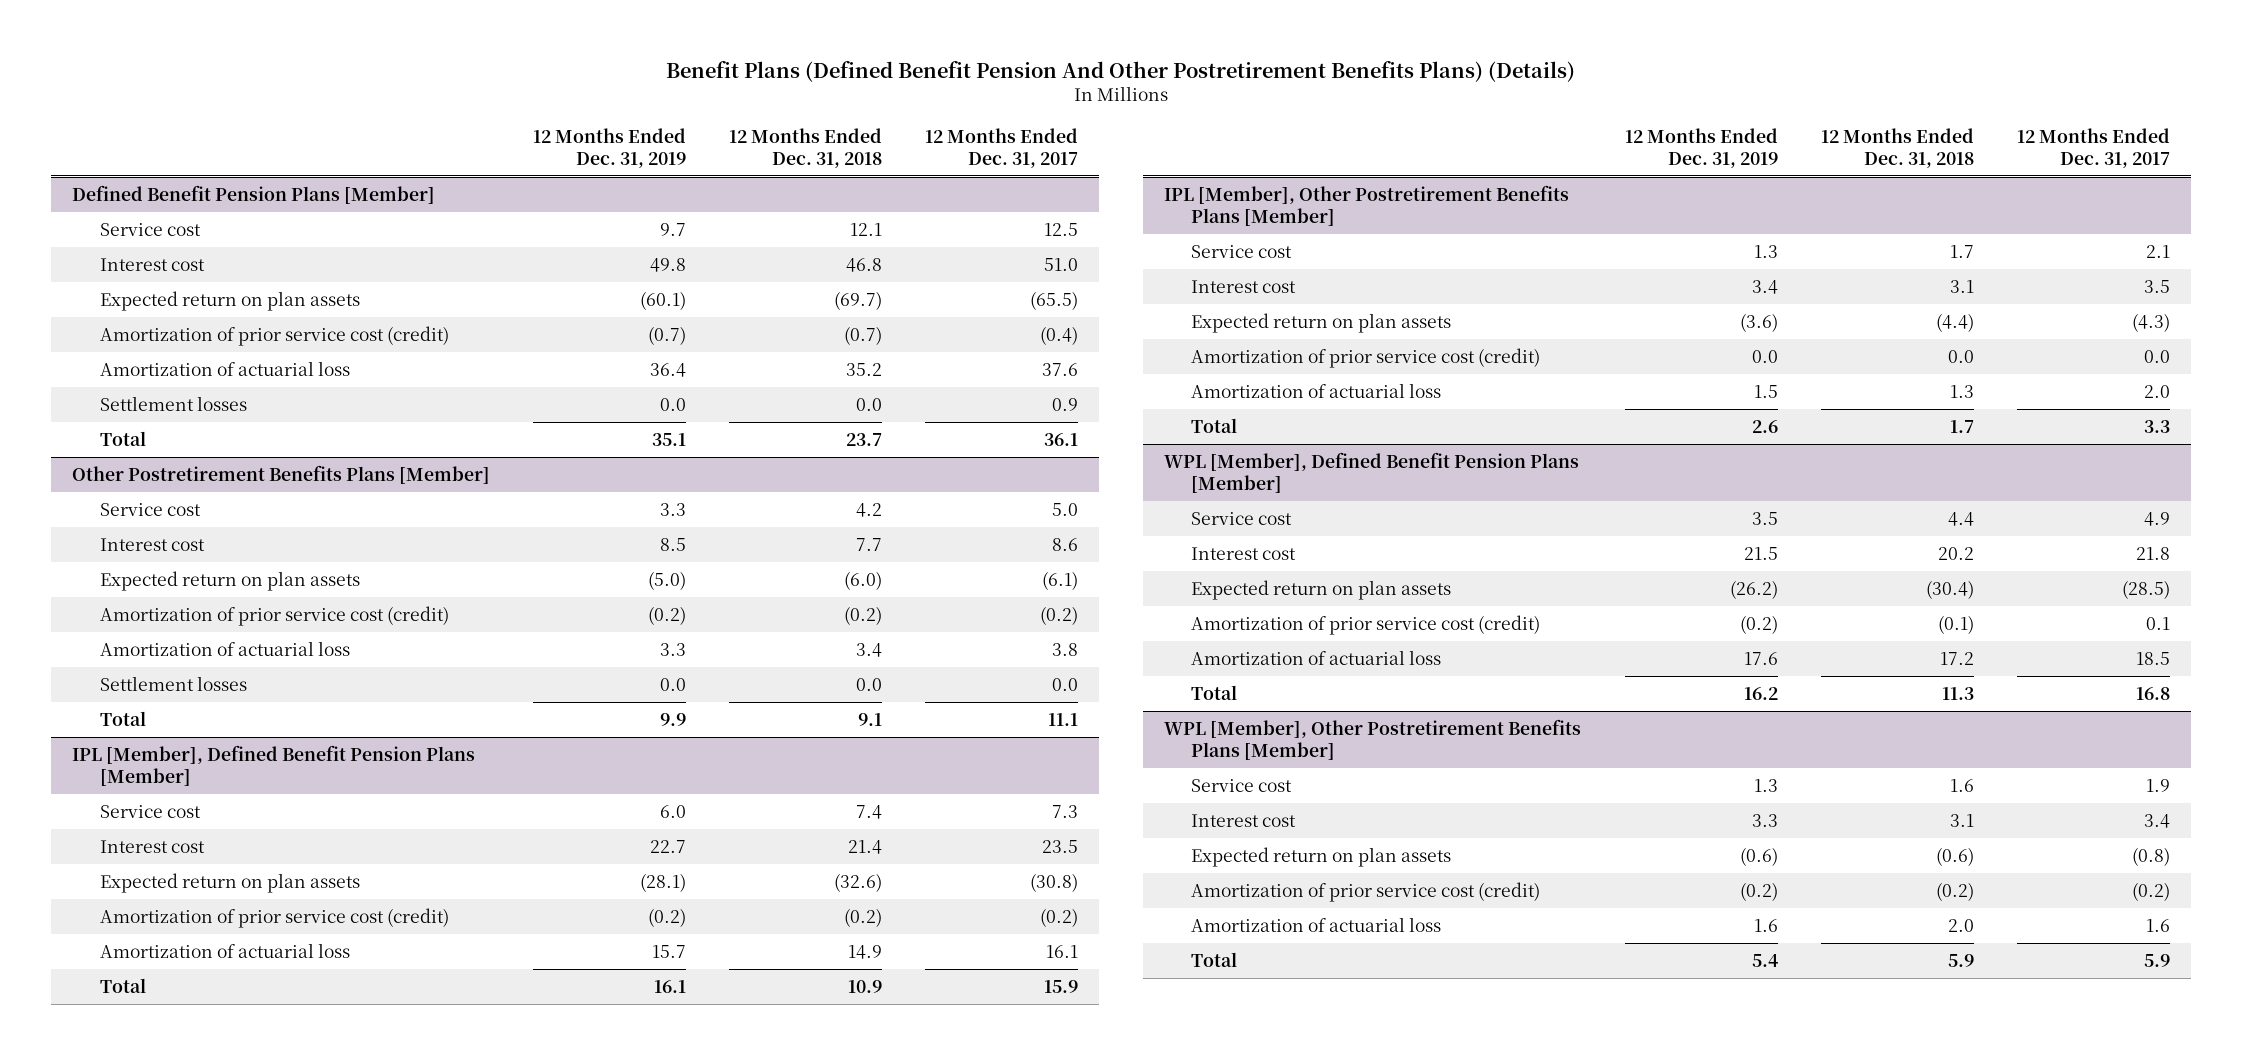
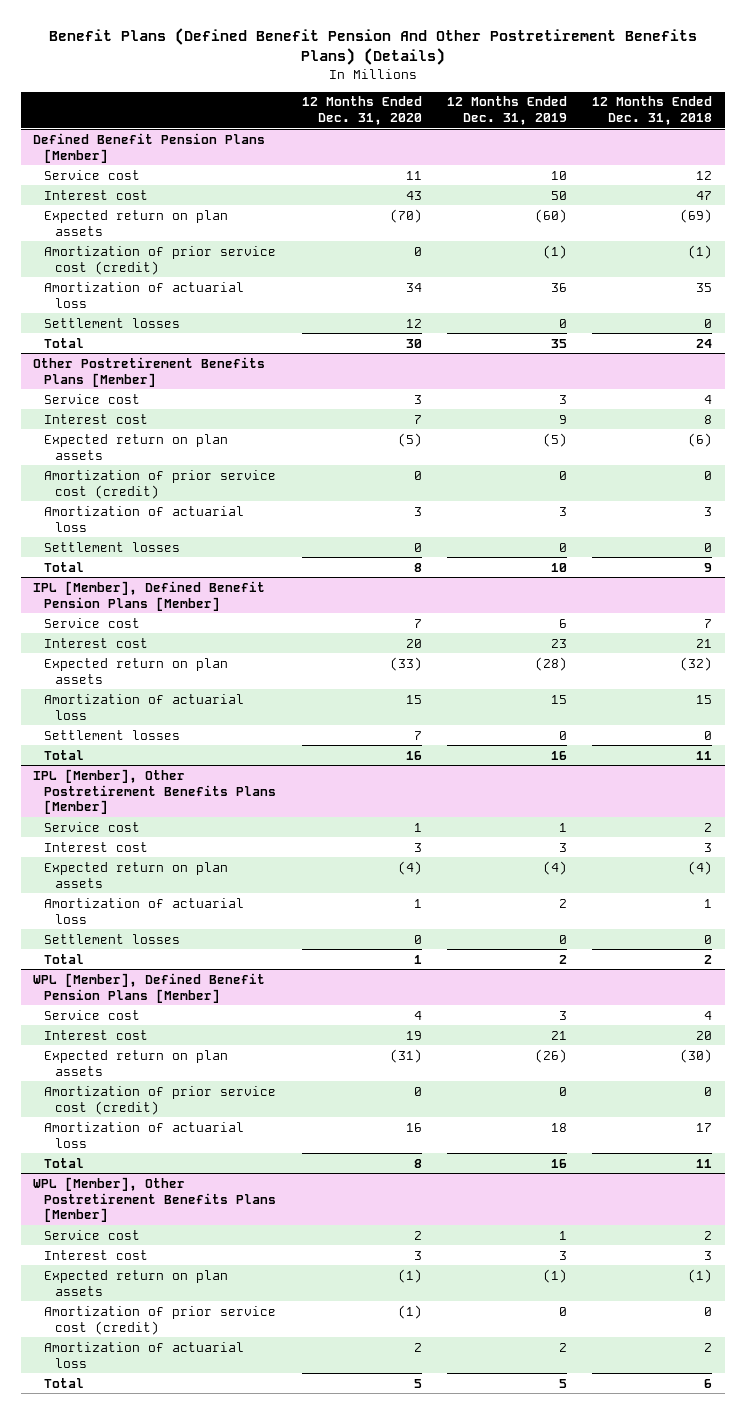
- | 12 Months Ended Dec. 31, 2019 | 12 Months Ended Dec. 31, 2018 | 12 Months Ended Dec. 31, 2017
+ | 12 Months Ended Dec. 31, 2020 | 12 Months Ended Dec. 31, 2019 | 12 Months Ended Dec. 31, 2018
@ Defined Benefit Pension Plans [Member]
- Service cost | 9.7 | 12.1 | 12.5
- Interest cost | 49.8 | 46.8 | 51.0
- Expected return on plan assets | (60.1) | (69.7) | (65.5)
- Amortization of prior service cost (credit) | (0.7) | (0.7) | (0.4)
- Amortization of actuarial loss | 36.4 | 35.2 | 37.6
- Settlement losses | 0.0 | 0.0 | 0.9
- Total | 35.1 | 23.7 | 36.1
+ Service cost | 11 | 10 | 12
+ Interest cost | 43 | 50 | 47
+ Expected return on plan assets | (70) | (60) | (69)
+ Amortization of prior service cost (credit) | 0 | (1) | (1)
+ Amortization of actuarial loss | 34 | 36 | 35
+ Settlement losses | 12 | 0 | 0
+ Total | 30 | 35 | 24
@ Other Postretirement Benefits Plans [Member]
- Service cost | 3.3 | 4.2 | 5.0
- Interest cost | 8.5 | 7.7 | 8.6
- Expected return on plan assets | (5.0) | (6.0) | (6.1)
- Amortization of prior service cost (credit) | (0.2) | (0.2) | (0.2)
- Amortization of actuarial loss | 3.3 | 3.4 | 3.8
- Settlement losses | 0.0 | 0.0 | 0.0
- Total | 9.9 | 9.1 | 11.1
+ Service cost | 3 | 3 | 4
+ Interest cost | 7 | 9 | 8
+ Expected return on plan assets | (5) | (5) | (6)
+ Amortization of prior service cost (credit) | 0 | 0 | 0
+ Amortization of actuarial loss | 3 | 3 | 3
+ Settlement losses | 0 | 0 | 0
+ Total | 8 | 10 | 9
@ IPL [Member], Defined Benefit Pension Plans [Member]
- Service cost | 6.0 | 7.4 | 7.3
- Interest cost | 22.7 | 21.4 | 23.5
- Expected return on plan assets | (28.1) | (32.6) | (30.8)
- Amortization of prior service cost (credit) | (0.2) | (0.2) | (0.2)
- Amortization of actuarial loss | 15.7 | 14.9 | 16.1
- Total | 16.1 | 10.9 | 15.9
+ Service cost | 7 | 6 | 7
+ Interest cost | 20 | 23 | 21
+ Expected return on plan assets | (33) | (28) | (32)
+ Amortization of actuarial loss | 15 | 15 | 15
+ Settlement losses | 7 | 0 | 0
+ Total | 16 | 16 | 11
@ IPL [Member], Other Postretirement Benefits Plans [Member]
- Service cost | 1.3 | 1.7 | 2.1
- Interest cost | 3.4 | 3.1 | 3.5
- Expected return on plan assets | (3.6) | (4.4) | (4.3)
- Amortization of prior service cost (credit) | 0.0 | 0.0 | 0.0
- Amortization of actuarial loss | 1.5 | 1.3 | 2.0
- Total | 2.6 | 1.7 | 3.3
+ Service cost | 1 | 1 | 2
+ Interest cost | 3 | 3 | 3
+ Expected return on plan assets | (4) | (4) | (4)
+ Amortization of actuarial loss | 1 | 2 | 1
+ Settlement losses | 0 | 0 | 0
+ Total | 1 | 2 | 2
@ WPL [Member], Defined Benefit Pension Plans [Member]
- Service cost | 3.5 | 4.4 | 4.9
- Interest cost | 21.5 | 20.2 | 21.8
- Expected return on plan assets | (26.2) | (30.4) | (28.5)
- Amortization of prior service cost (credit) | (0.2) | (0.1) | 0.1
- Amortization of actuarial loss | 17.6 | 17.2 | 18.5
- Total | 16.2 | 11.3 | 16.8
+ Service cost | 4 | 3 | 4
+ Interest cost | 19 | 21 | 20
+ Expected return on plan assets | (31) | (26) | (30)
+ Amortization of prior service cost (credit) | 0 | 0 | 0
+ Amortization of actuarial loss | 16 | 18 | 17
+ Total | 8 | 16 | 11
@ WPL [Member], Other Postretirement Benefits Plans [Member]
- Service cost | 1.3 | 1.6 | 1.9
- Interest cost | 3.3 | 3.1 | 3.4
- Expected return on plan assets | (0.6) | (0.6) | (0.8)
- Amortization of prior service cost (credit) | (0.2) | (0.2) | (0.2)
- Amortization of actuarial loss | 1.6 | 2.0 | 1.6
- Total | 5.4 | 5.9 | 5.9
+ Service cost | 2 | 1 | 2
+ Interest cost | 3 | 3 | 3
+ Expected return on plan assets | (1) | (1) | (1)
+ Amortization of prior service cost (credit) | (1) | 0 | 0
+ Amortization of actuarial loss | 2 | 2 | 2
+ Total | 5 | 5 | 6

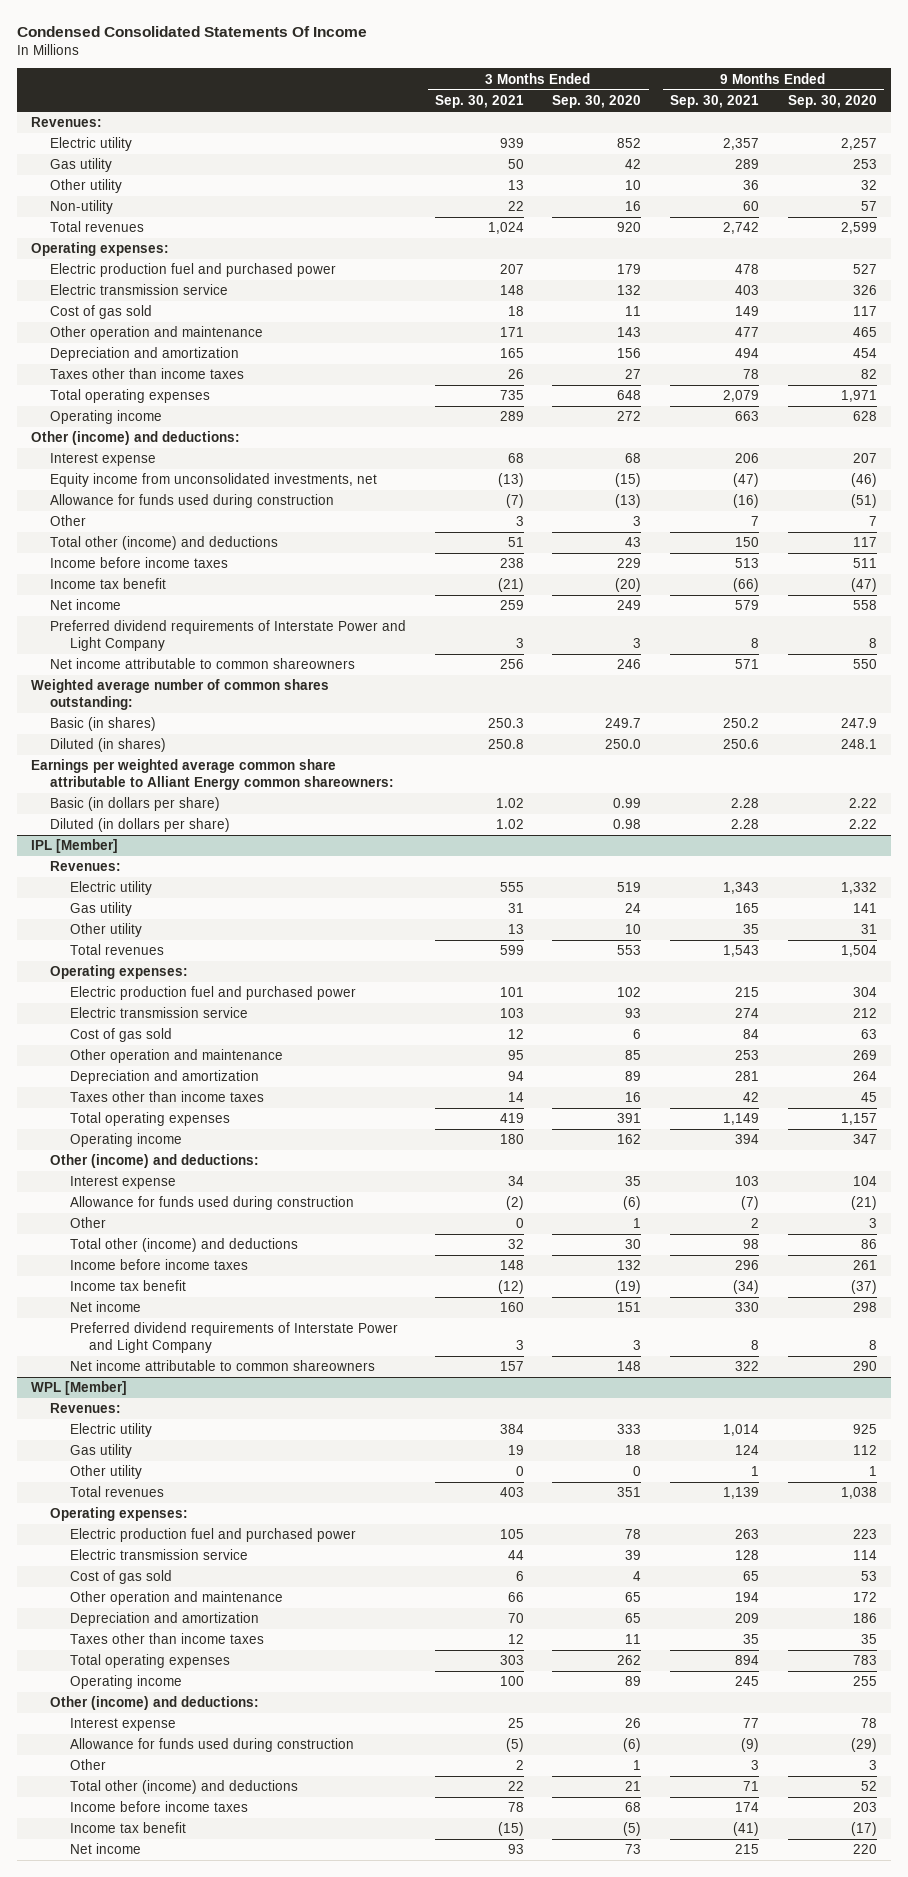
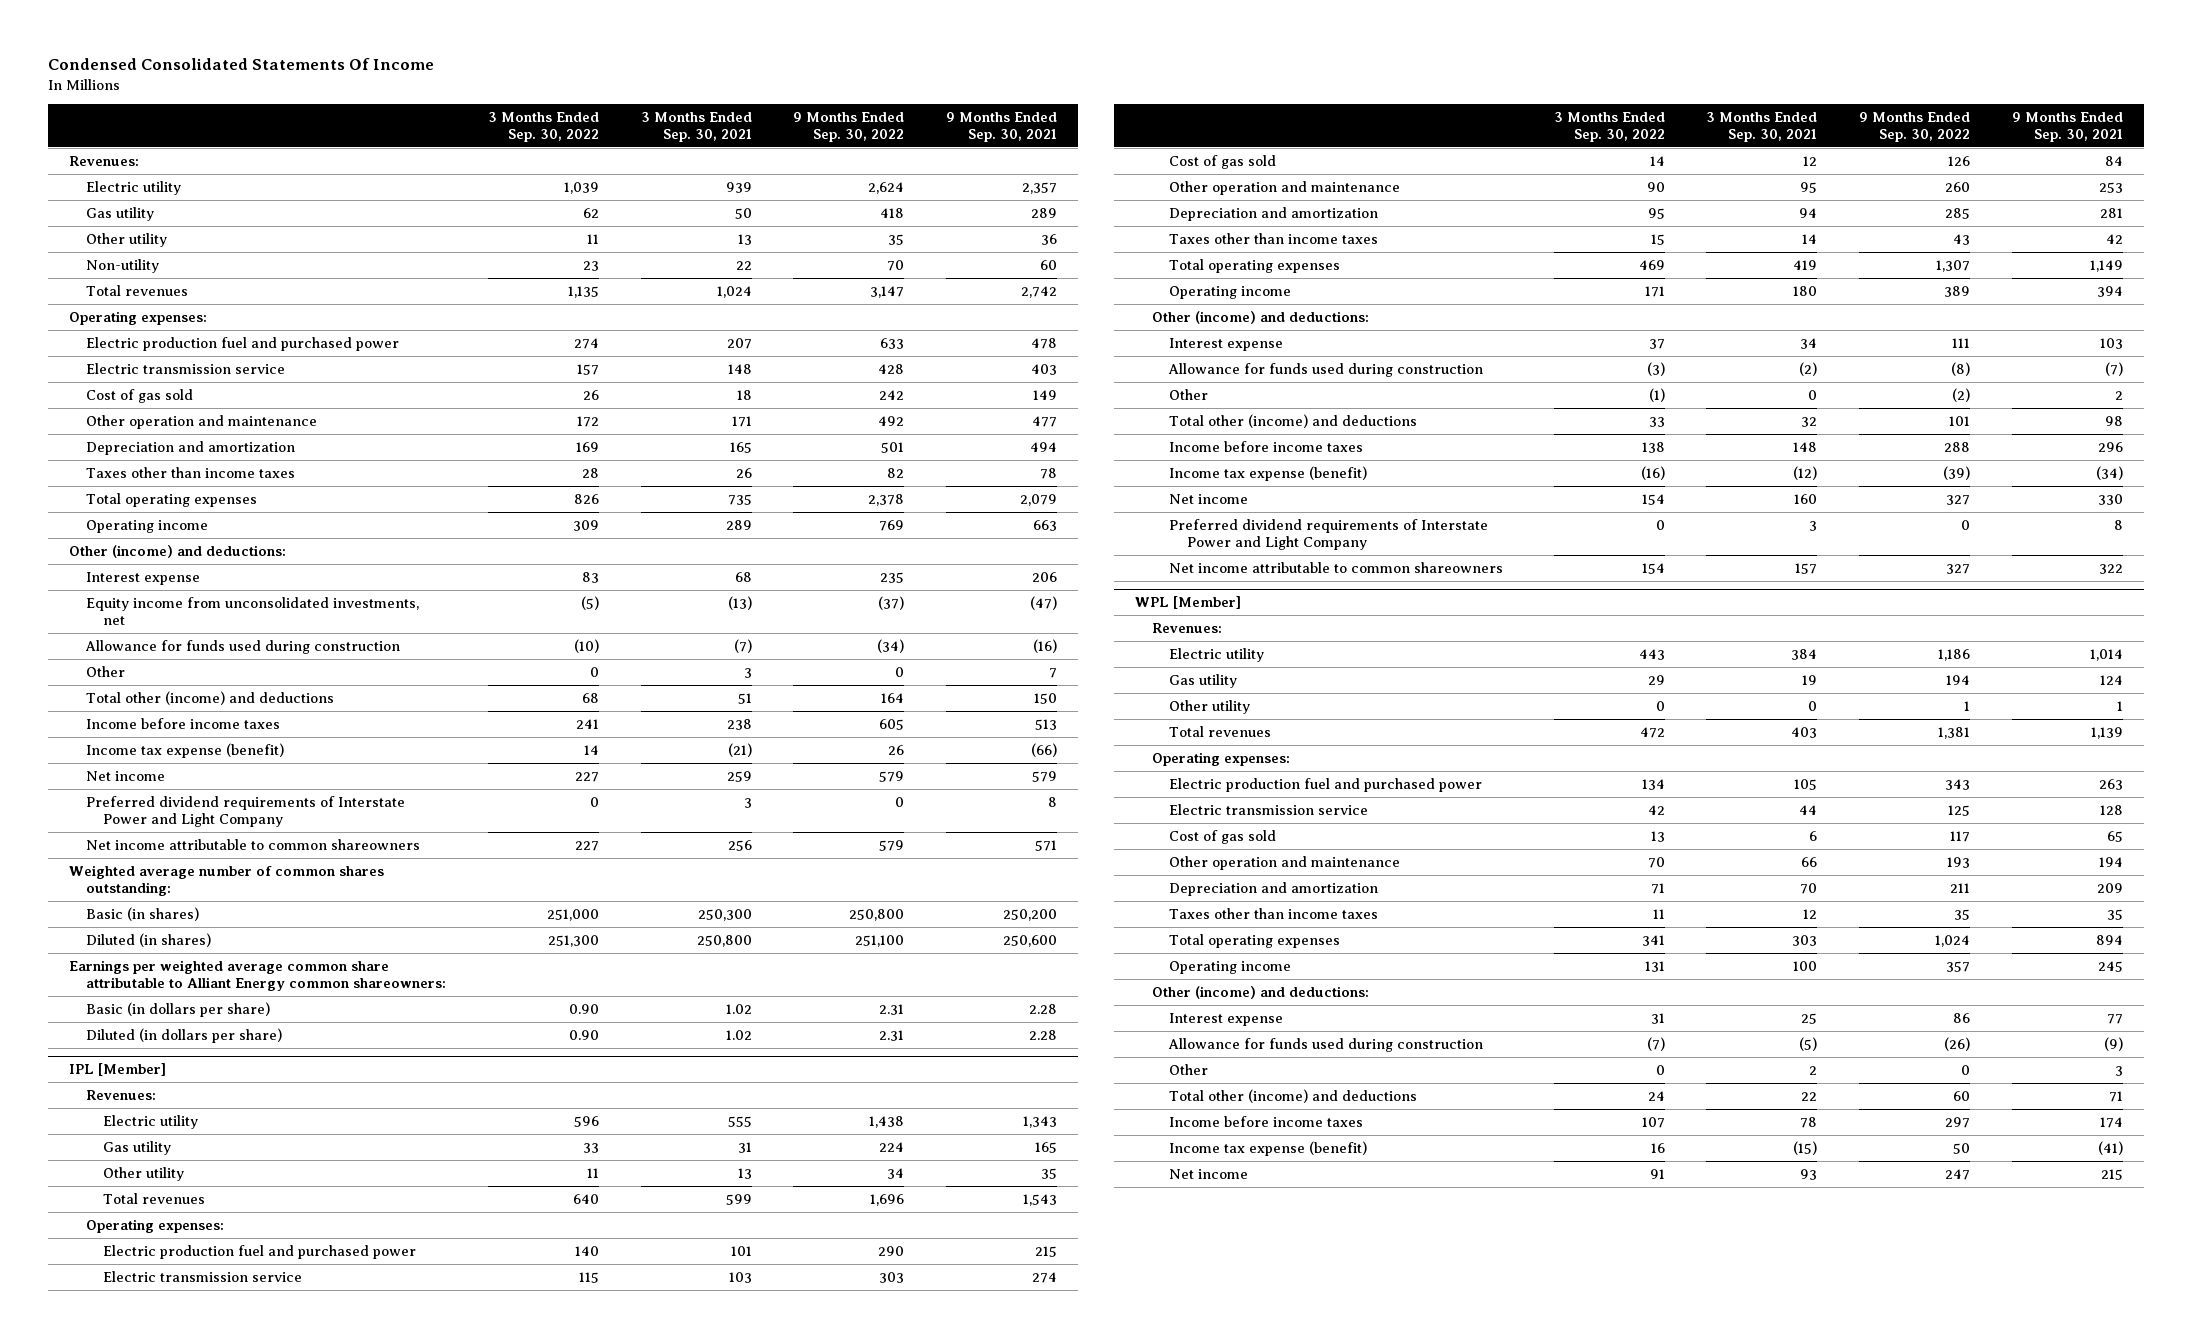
- | 3 Months Ended Sep. 30, 2021 | 3 Months Ended Sep. 30, 2020 | 9 Months Ended Sep. 30, 2021 | 9 Months Ended Sep. 30, 2020
+ | 3 Months Ended Sep. 30, 2022 | 3 Months Ended Sep. 30, 2021 | 9 Months Ended Sep. 30, 2022 | 9 Months Ended Sep. 30, 2021
- Income tax benefit | (21) | (20) | (66) | (47)
+ Income tax expense (benefit) | 14 | (21) | 26 | (66)
- Basic (in shares) | 250.3 | 249.7 | 250.2 | 247.9
- Diluted (in shares) | 250.8 | 250.0 | 250.6 | 248.1
+ Basic (in shares) | 251,000 | 250,300 | 250,800 | 250,200
+ Diluted (in shares) | 251,300 | 250,800 | 251,100 | 250,600
@ IPL [Member]
- Income tax benefit | (12) | (19) | (34) | (37)
+ Income tax expense (benefit) | (16) | (12) | (39) | (34)
@ WPL [Member]
- Income tax benefit | (15) | (5) | (41) | (17)
+ Income tax expense (benefit) | 16 | (15) | 50 | (41)

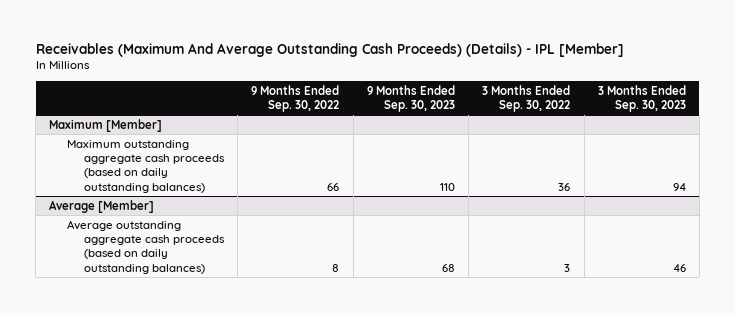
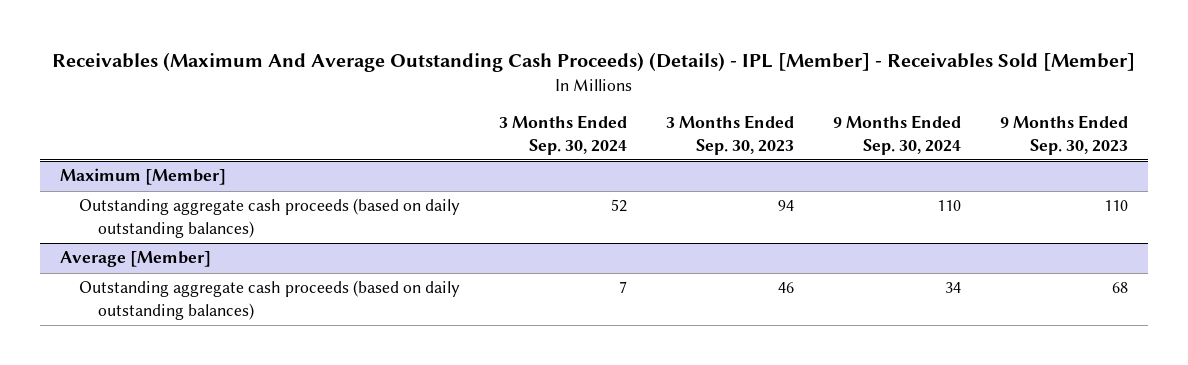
- Receivables (Maximum And Average Outstanding Cash Proceeds) (Details) - IPL [Member]
+ Receivables (Maximum And Average Outstanding Cash Proceeds) (Details) - IPL [Member] - Receivables Sold [Member]
- | 9 Months Ended Sep. 30, 2022 | 9 Months Ended Sep. 30, 2023 | 3 Months Ended Sep. 30, 2022 | 3 Months Ended Sep. 30, 2023
+ | 3 Months Ended Sep. 30, 2024 | 3 Months Ended Sep. 30, 2023 | 9 Months Ended Sep. 30, 2024 | 9 Months Ended Sep. 30, 2023
@ Maximum [Member]
- Maximum outstanding aggregate cash proceeds (based on daily outstanding balances) | 66 | 110 | 36 | 94
+ Outstanding aggregate cash proceeds (based on daily outstanding balances) | 52 | 94 | 110 | 110
@ Average [Member]
- Average outstanding aggregate cash proceeds (based on daily outstanding balances) | 8 | 68 | 3 | 46
+ Outstanding aggregate cash proceeds (based on daily outstanding balances) | 7 | 46 | 34 | 68

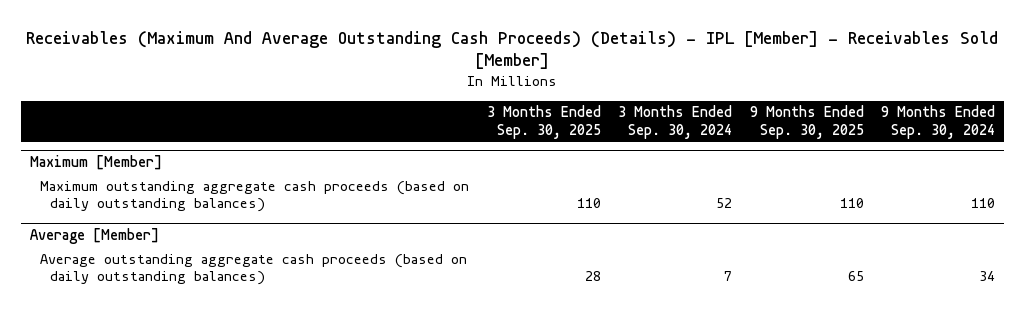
- | 3 Months Ended Sep. 30, 2024 | 3 Months Ended Sep. 30, 2023 | 9 Months Ended Sep. 30, 2024 | 9 Months Ended Sep. 30, 2023
+ | 3 Months Ended Sep. 30, 2025 | 3 Months Ended Sep. 30, 2024 | 9 Months Ended Sep. 30, 2025 | 9 Months Ended Sep. 30, 2024
@ Maximum [Member]
- Outstanding aggregate cash proceeds (based on daily outstanding balances) | 52 | 94 | 110 | 110
+ Maximum outstanding aggregate cash proceeds (based on daily outstanding balances) | 110 | 52 | 110 | 110
@ Average [Member]
- Outstanding aggregate cash proceeds (based on daily outstanding balances) | 7 | 46 | 34 | 68
+ Average outstanding aggregate cash proceeds (based on daily outstanding balances) | 28 | 7 | 65 | 34

